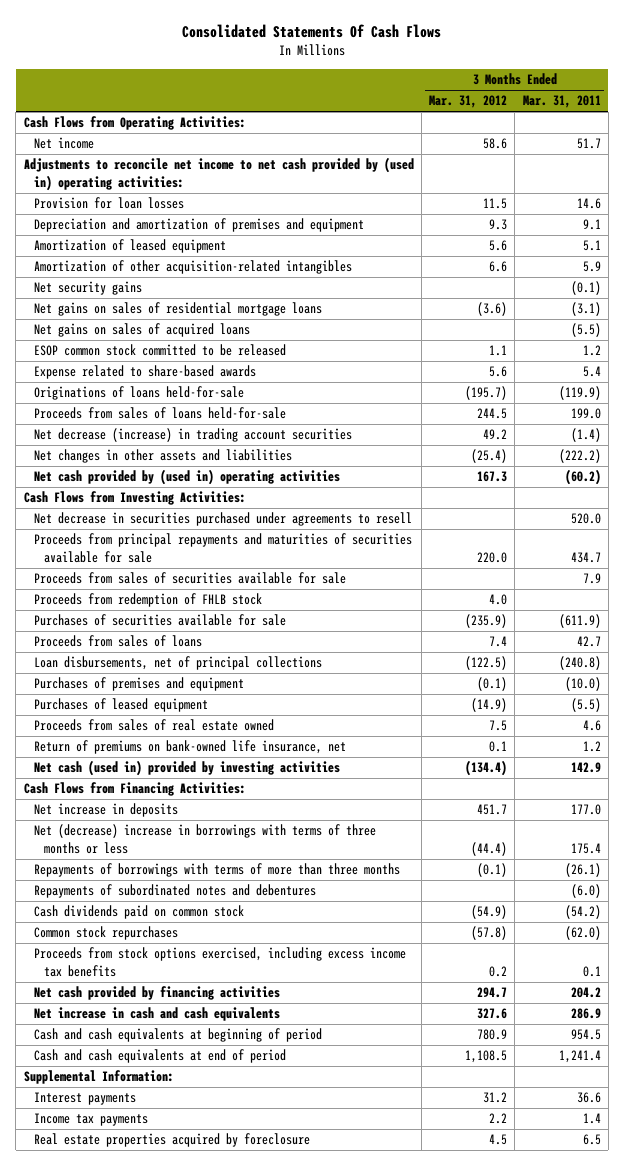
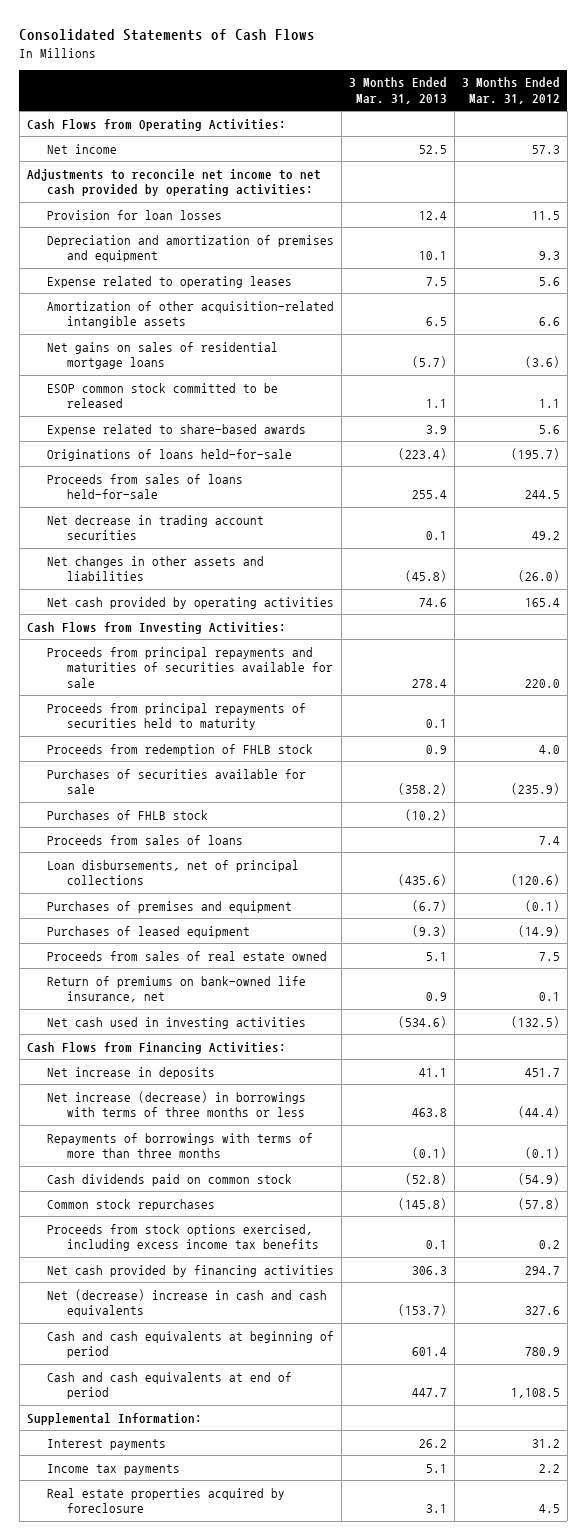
- Consolidated Statements Of Cash Flows
+ Consolidated Statements of Cash Flows
- | 3 Months Ended Mar. 31, 2012 | 3 Months Ended Mar. 31, 2011
+ | 3 Months Ended Mar. 31, 2013 | 3 Months Ended Mar. 31, 2012
- Net income | 58.6 | 51.7
- Adjustments to reconcile net income to net cash provided by (used in) operating activities:
+ Net income | 52.5 | 57.3
+ Adjustments to reconcile net income to net cash provided by operating activities:
- Amortization of leased equipment | 5.6 | 5.1
- Amortization of other acquisition-related intangibles | 6.6 | 5.9
- Net security gains | | (0.1)
+ Expense related to operating leases | 7.5 | 5.6
+ Amortization of other acquisition-related intangible assets | 6.5 | 6.6
- Net gains on sales of acquired loans | | (5.5)
- Net decrease (increase) in trading account securities | 49.2 | (1.4)
- Net changes in other assets and liabilities | (25.4) | (222.2)
- Net cash provided by (used in) operating activities | 167.3 | (60.2)
+ Net decrease in trading account securities | 0.1 | 49.2
+ Net changes in other assets and liabilities | (45.8) | (26.0)
+ Net cash provided by operating activities | 74.6 | 165.4
- Net decrease in securities purchased under agreements to resell | | 520.0
- Proceeds from sales of securities available for sale | | 7.9
+ Proceeds from principal repayments of securities held to maturity | 0.1 |
+ Purchases of FHLB stock | (10.2) |
- Loan disbursements, net of principal collections | (122.5) | (240.8)
+ Loan disbursements, net of principal collections | (435.6) | (120.6)
- Net cash (used in) provided by investing activities | (134.4) | 142.9
+ Net cash used in investing activities | (534.6) | (132.5)
- Net (decrease) increase in borrowings with terms of three months or less | (44.4) | 175.4
+ Net increase (decrease) in borrowings with terms of three months or less | 463.8 | (44.4)
- Repayments of subordinated notes and debentures | | (6.0)
- Net increase in cash and cash equivalents | 327.6 | 286.9
+ Net (decrease) increase in cash and cash equivalents | (153.7) | 327.6

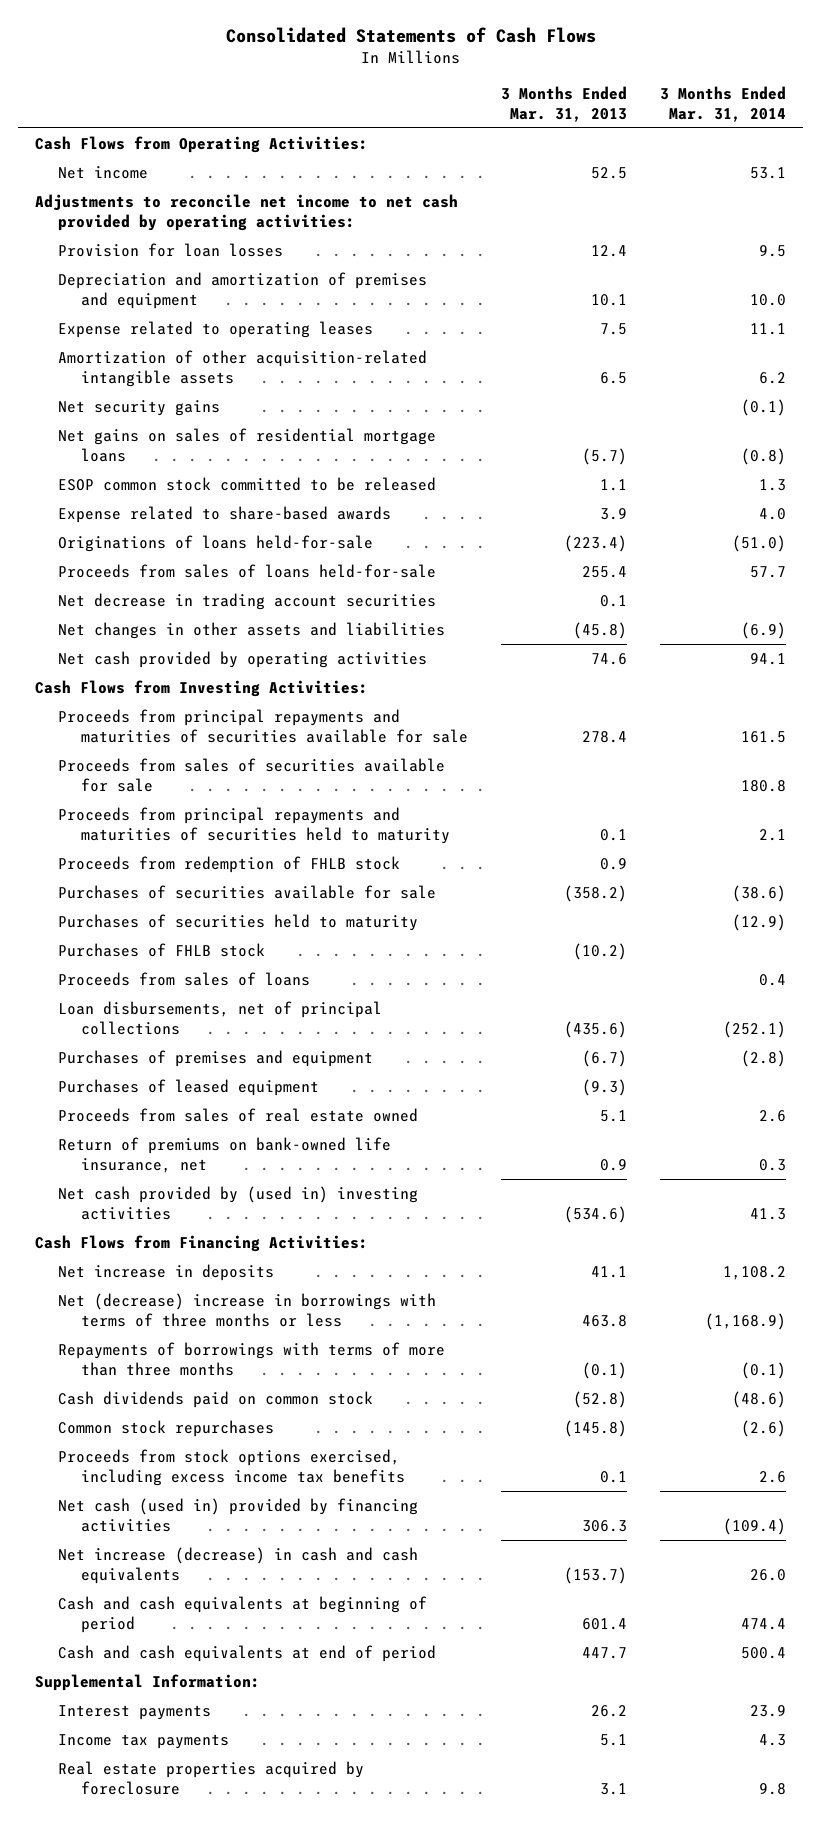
- | 3 Months Ended Mar. 31, 2013 | 3 Months Ended Mar. 31, 2012
+ | 3 Months Ended Mar. 31, 2013 | 3 Months Ended Mar. 31, 2014
+ Net security gains | | (0.1)
- Proceeds from principal repayments of securities held to maturity | 0.1 |
+ Proceeds from sales of securities available for sale | | 180.8
+ Proceeds from principal repayments and maturities of securities held to maturity | 0.1 | 2.1
+ Purchases of securities held to maturity | | (12.9)
- Net cash used in investing activities | (534.6) | (132.5)
+ Net cash provided by (used in) investing activities | (534.6) | 41.3
- Net increase (decrease) in borrowings with terms of three months or less | 463.8 | (44.4)
+ Net (decrease) increase in borrowings with terms of three months or less | 463.8 | (1,168.9)
- Net cash provided by financing activities | 306.3 | 294.7
- Net (decrease) increase in cash and cash equivalents | (153.7) | 327.6
+ Net cash (used in) provided by financing activities | 306.3 | (109.4)
+ Net increase (decrease) in cash and cash equivalents | (153.7) | 26.0

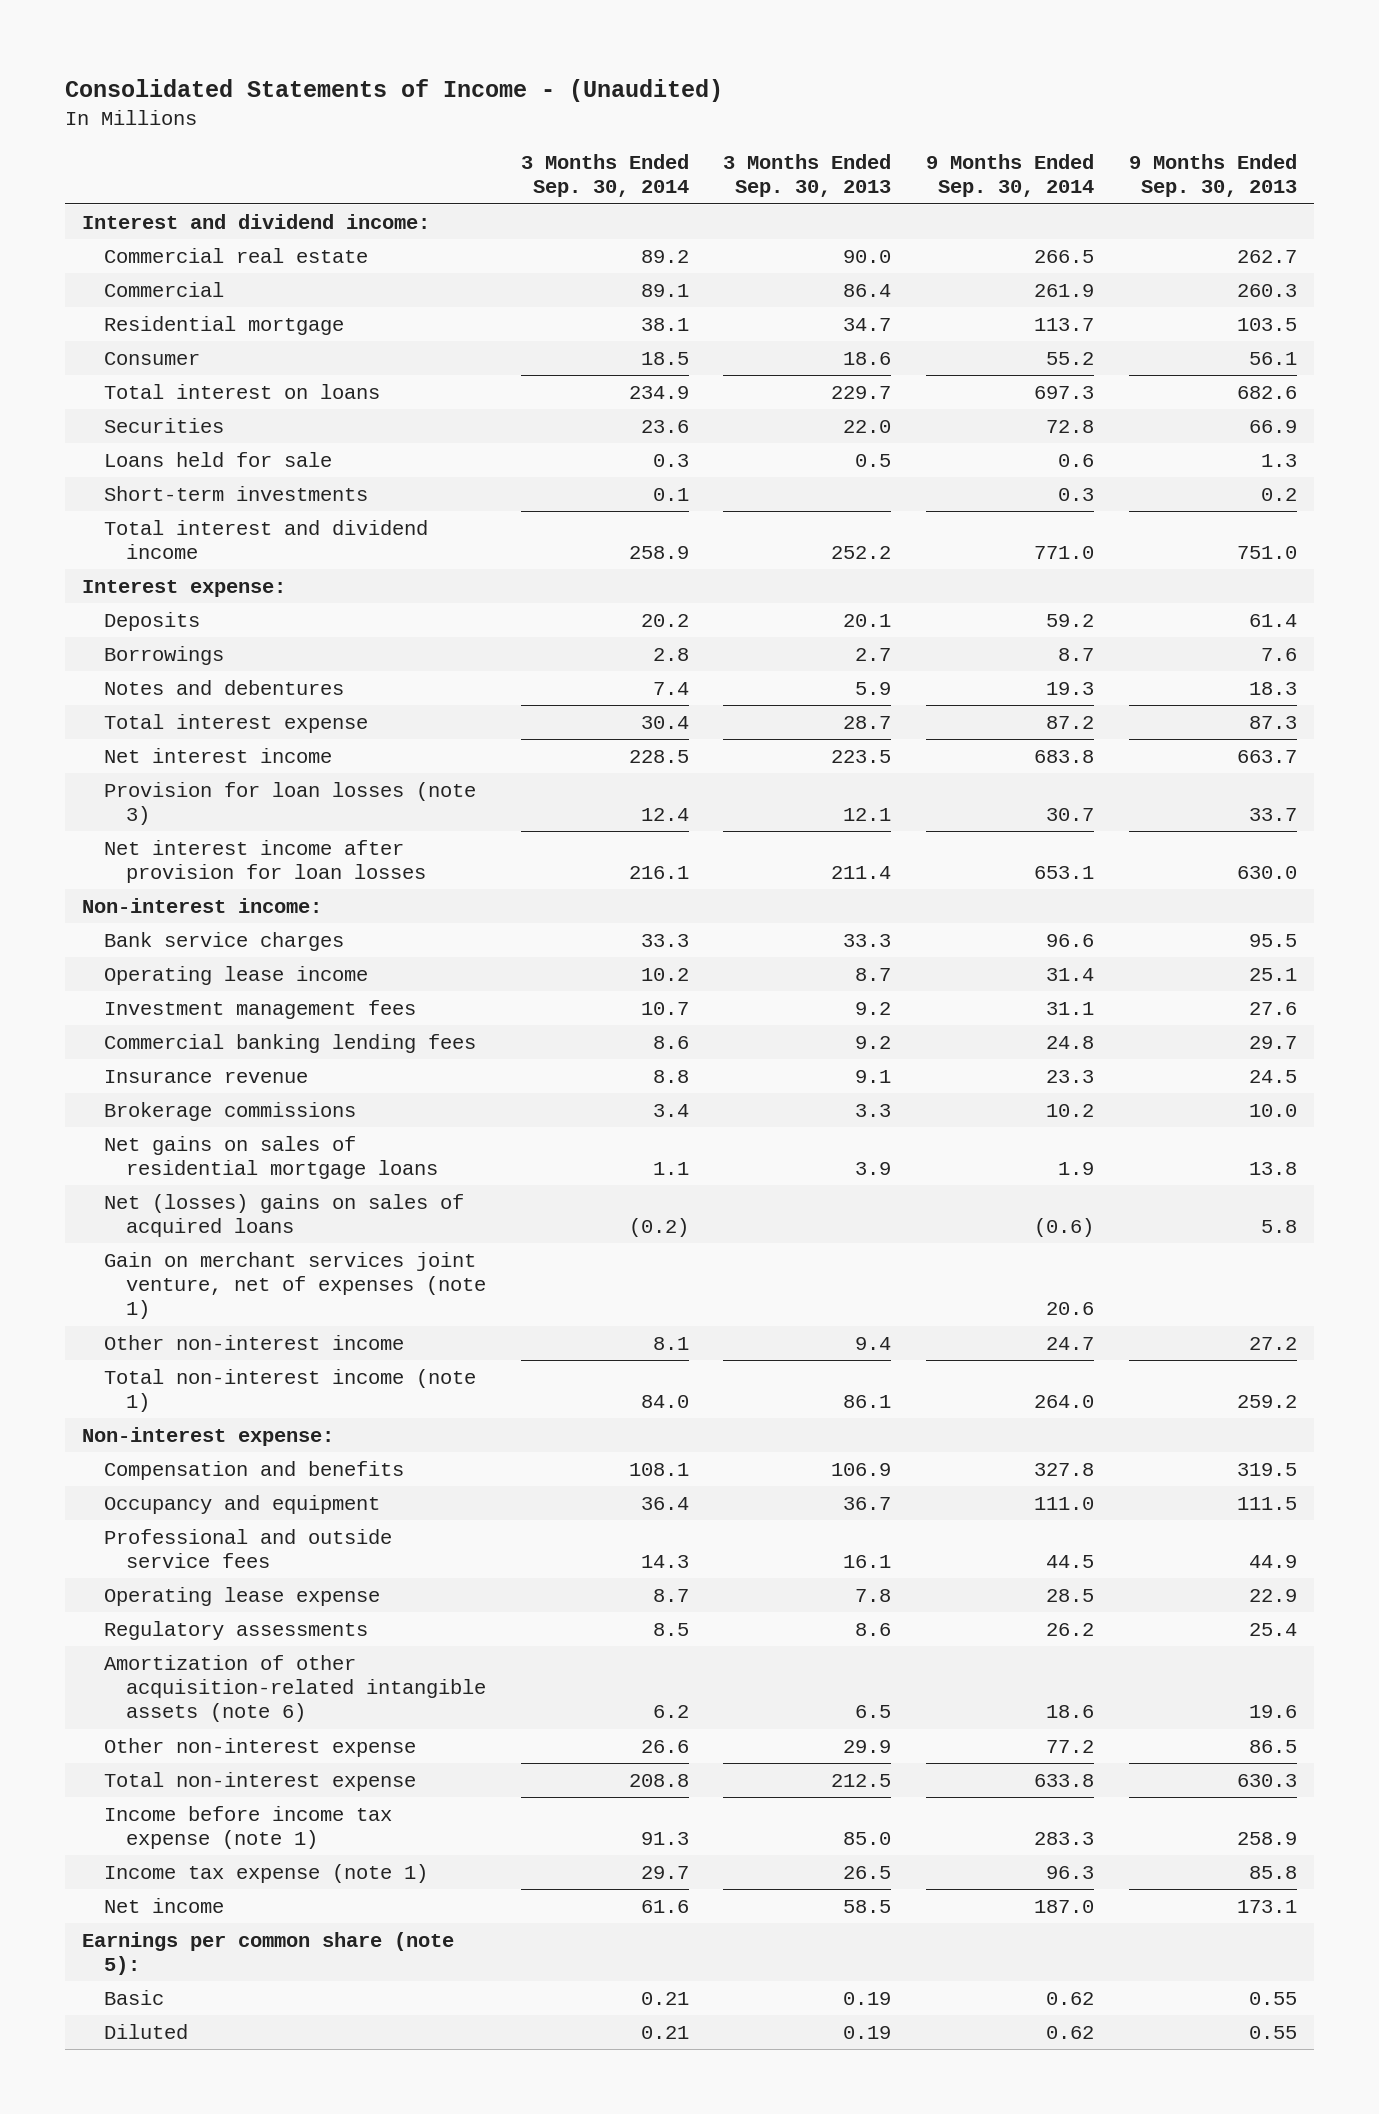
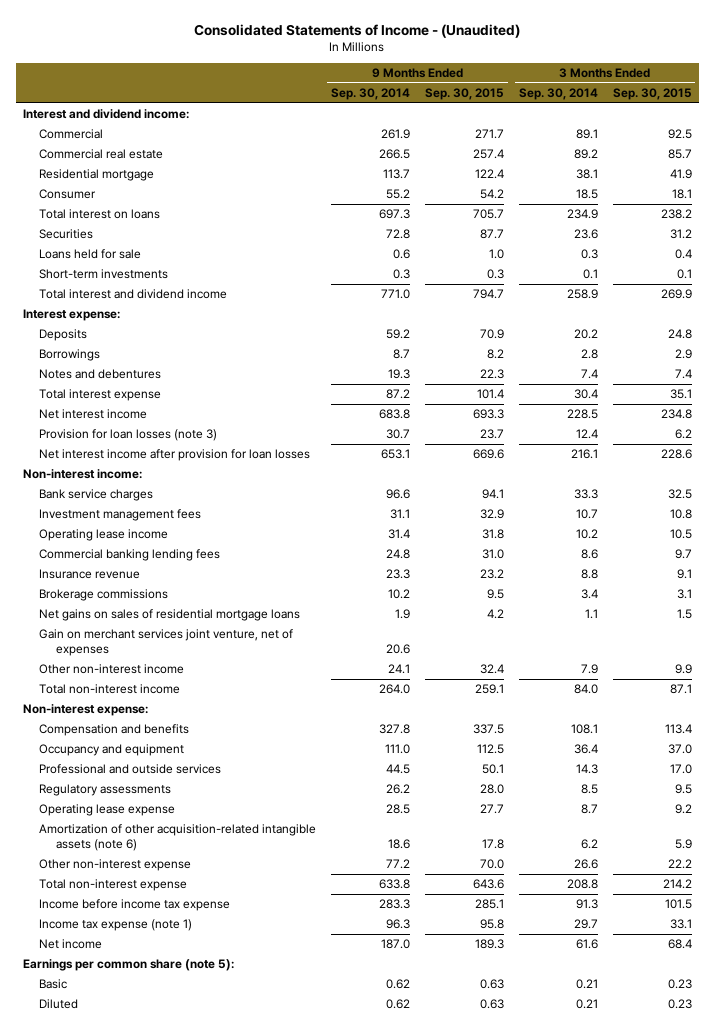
- | 3 Months Ended Sep. 30, 2014 | 3 Months Ended Sep. 30, 2013 | 9 Months Ended Sep. 30, 2014 | 9 Months Ended Sep. 30, 2013
+ | 9 Months Ended Sep. 30, 2014 | 9 Months Ended Sep. 30, 2015 | 3 Months Ended Sep. 30, 2014 | 3 Months Ended Sep. 30, 2015
moved down: Commercial real estate | 266.5 | 257.4 | 89.2 | 85.7
moved down: Operating lease income | 31.4 | 31.8 | 10.2 | 10.5
- Net (losses) gains on sales of acquired loans | (0.2) | | (0.6) | 5.8
- Gain on merchant services joint venture, net of expenses (note 1) | | | 20.6 |
- Other non-interest income | 8.1 | 9.4 | 24.7 | 27.2
- Total non-interest income (note 1) | 84.0 | 86.1 | 264.0 | 259.2
+ Gain on merchant services joint venture, net of expenses | 20.6 | | |
+ Other non-interest income | 24.1 | 32.4 | 7.9 | 9.9
+ Total non-interest income | 264.0 | 259.1 | 84.0 | 87.1
- Professional and outside service fees | 14.3 | 16.1 | 44.5 | 44.9
+ Professional and outside services | 44.5 | 50.1 | 14.3 | 17.0
moved down: Operating lease expense | 28.5 | 27.7 | 8.7 | 9.2
- Income before income tax expense (note 1) | 91.3 | 85.0 | 283.3 | 258.9
+ Income before income tax expense | 283.3 | 285.1 | 91.3 | 101.5

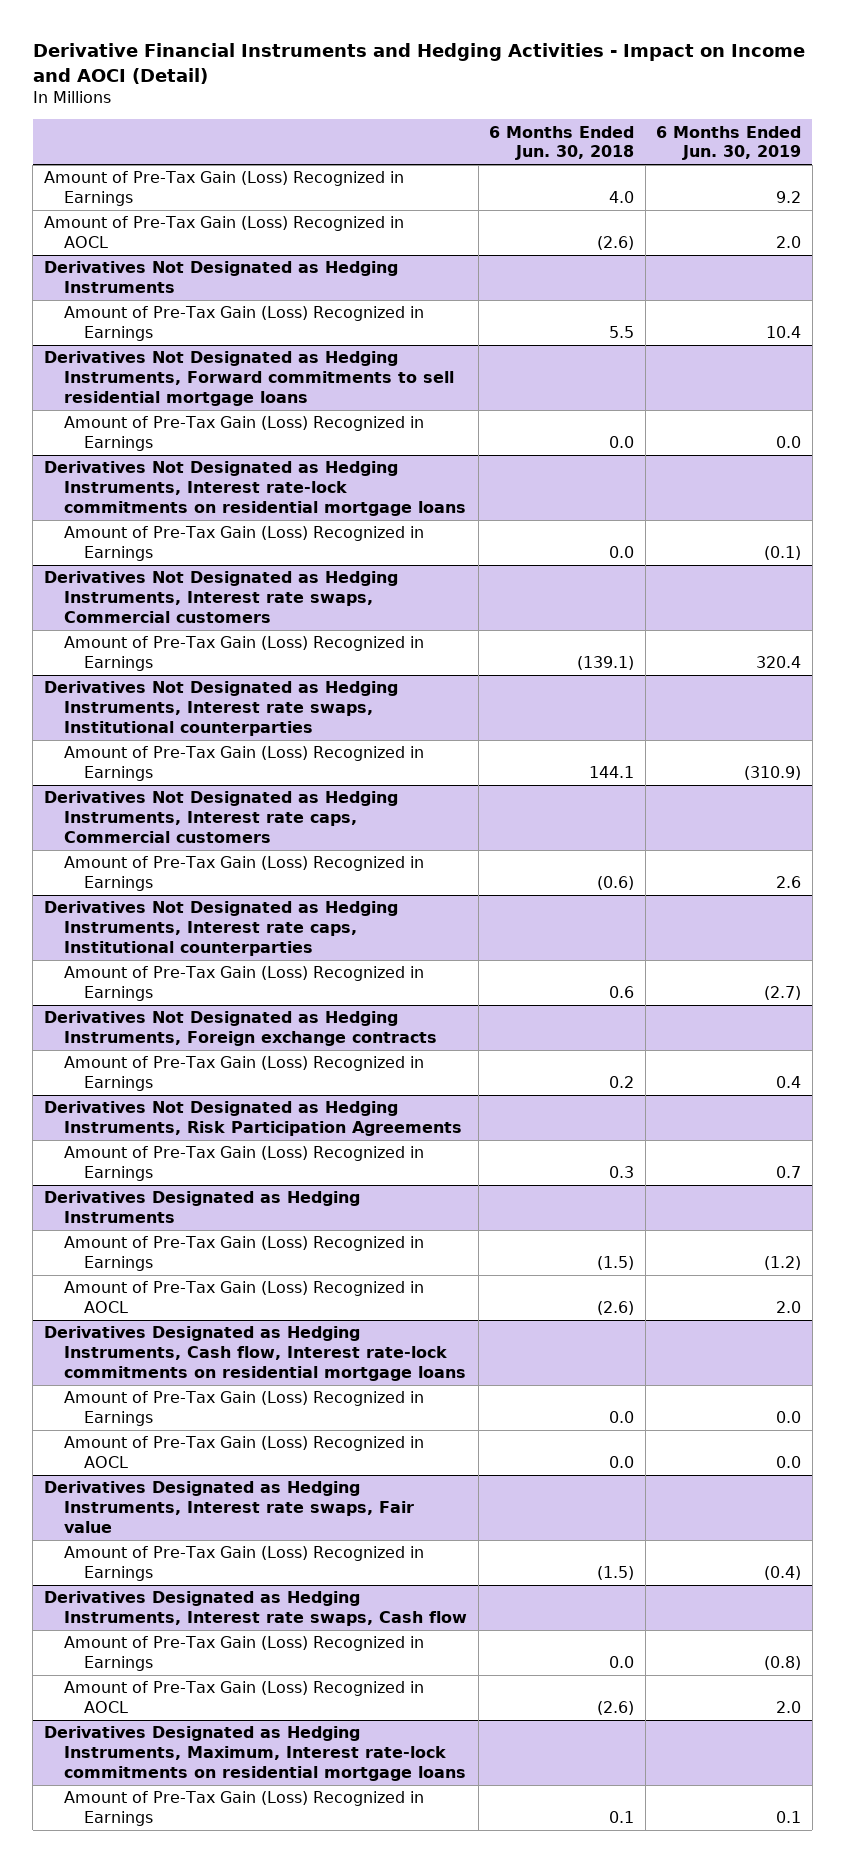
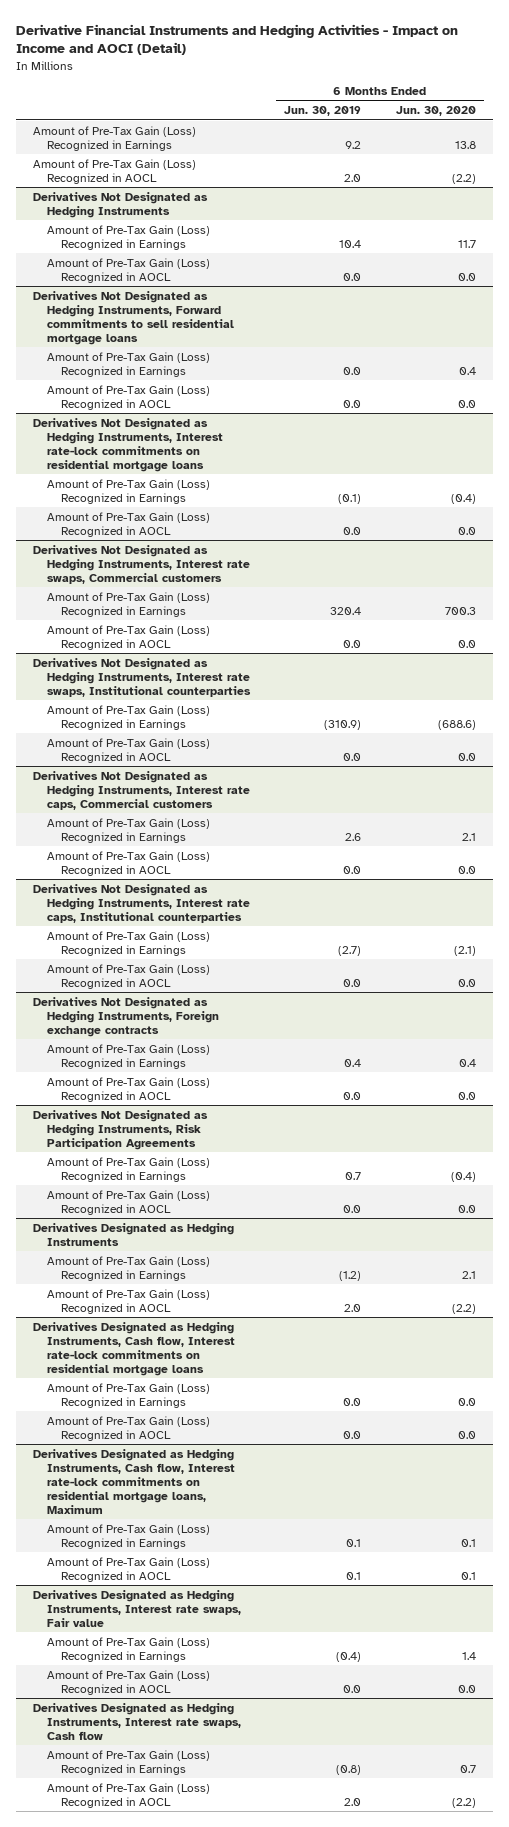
- | 6 Months Ended Jun. 30, 2018 | 6 Months Ended Jun. 30, 2019
+ | 6 Months Ended Jun. 30, 2019 | 6 Months Ended Jun. 30, 2020
@ Derivatives Not Designated as Hedging Instruments
+ Amount of Pre-Tax Gain (Loss) Recognized in AOCL | 0.0 | 0.0
@ Derivatives Not Designated as Hedging Instruments, Forward commitments to sell residential mortgage loans
+ Amount of Pre-Tax Gain (Loss) Recognized in AOCL | 0.0 | 0.0
@ Derivatives Not Designated as Hedging Instruments, Interest rate-lock commitments on residential mortgage loans
+ Amount of Pre-Tax Gain (Loss) Recognized in AOCL | 0.0 | 0.0
@ Derivatives Not Designated as Hedging Instruments, Interest rate swaps, Commercial customers
+ Amount of Pre-Tax Gain (Loss) Recognized in AOCL | 0.0 | 0.0
@ Derivatives Not Designated as Hedging Instruments, Interest rate swaps, Institutional counterparties
+ Amount of Pre-Tax Gain (Loss) Recognized in AOCL | 0.0 | 0.0
@ Derivatives Not Designated as Hedging Instruments, Interest rate caps, Commercial customers
+ Amount of Pre-Tax Gain (Loss) Recognized in AOCL | 0.0 | 0.0
@ Derivatives Not Designated as Hedging Instruments, Interest rate caps, Institutional counterparties
+ Amount of Pre-Tax Gain (Loss) Recognized in AOCL | 0.0 | 0.0
@ Derivatives Not Designated as Hedging Instruments, Foreign exchange contracts
+ Amount of Pre-Tax Gain (Loss) Recognized in AOCL | 0.0 | 0.0
@ Derivatives Not Designated as Hedging Instruments, Risk Participation Agreements
+ Amount of Pre-Tax Gain (Loss) Recognized in AOCL | 0.0 | 0.0
+ Derivatives Designated as Hedging Instruments, Cash flow, Interest rate-lock commitments on residential mortgage loans, Maximum
+ Amount of Pre-Tax Gain (Loss) Recognized in Earnings | 0.1 | 0.1
+ Amount of Pre-Tax Gain (Loss) Recognized in AOCL | 0.1 | 0.1
@ Derivatives Designated as Hedging Instruments, Interest rate swaps, Fair value
+ Amount of Pre-Tax Gain (Loss) Recognized in AOCL | 0.0 | 0.0
- Derivatives Designated as Hedging Instruments, Maximum, Interest rate-lock commitments on residential mortgage loans
- Amount of Pre-Tax Gain (Loss) Recognized in Earnings | 0.1 | 0.1

